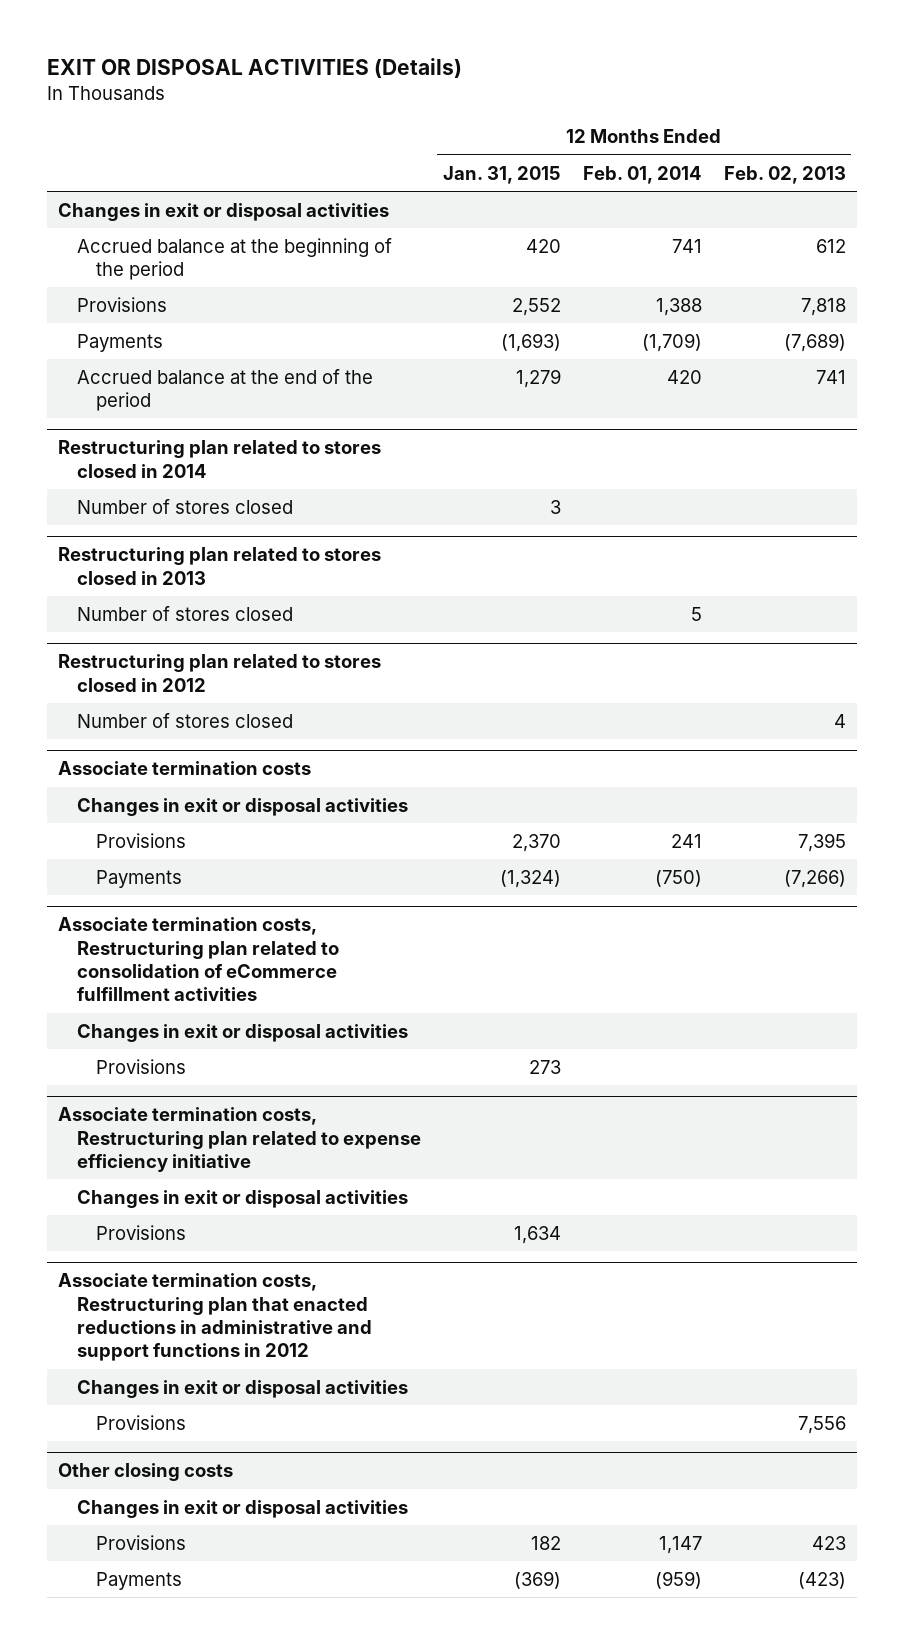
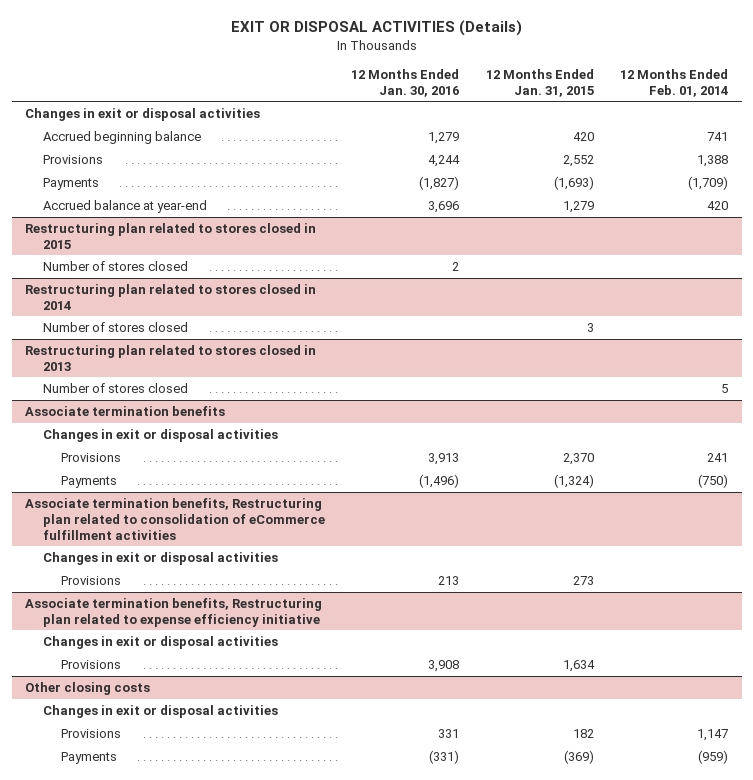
- | 12 Months Ended Jan. 31, 2015 | 12 Months Ended Feb. 01, 2014 | 12 Months Ended Feb. 02, 2013
+ | 12 Months Ended Jan. 30, 2016 | 12 Months Ended Jan. 31, 2015 | 12 Months Ended Feb. 01, 2014
- Accrued balance at the beginning of the period | 420 | 741 | 612
+ Accrued beginning balance | 1,279 | 420 | 741
- Accrued balance at the end of the period | 1,279 | 420 | 741
+ Accrued balance at year-end | 3,696 | 1,279 | 420
+ Restructuring plan related to stores closed in 2015
+ Number of stores closed | 2 | |
- Restructuring plan related to stores closed in 2012
- Number of stores closed | | | 4
- Associate termination costs
+ Associate termination benefits
- Associate termination costs, Restructuring plan related to consolidation of eCommerce fulfillment activities
+ Associate termination benefits, Restructuring plan related to consolidation of eCommerce fulfillment activities
- Associate termination costs, Restructuring plan related to expense efficiency initiative
+ Associate termination benefits, Restructuring plan related to expense efficiency initiative
- Associate termination costs, Restructuring plan that enacted reductions in administrative and support functions in 2012
- Changes in exit or disposal activities
- Provisions | | | 7,556

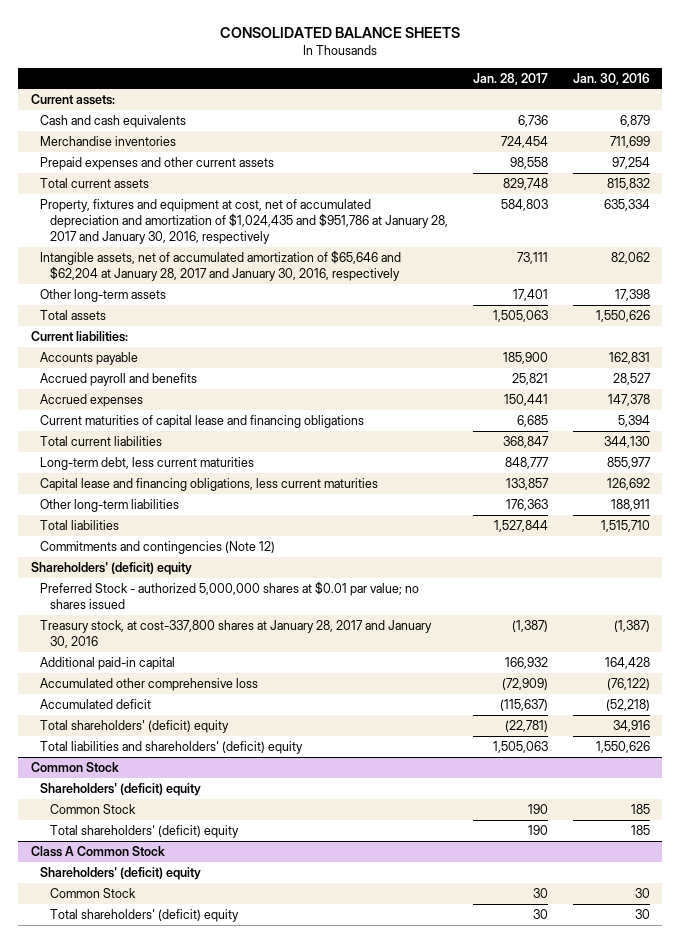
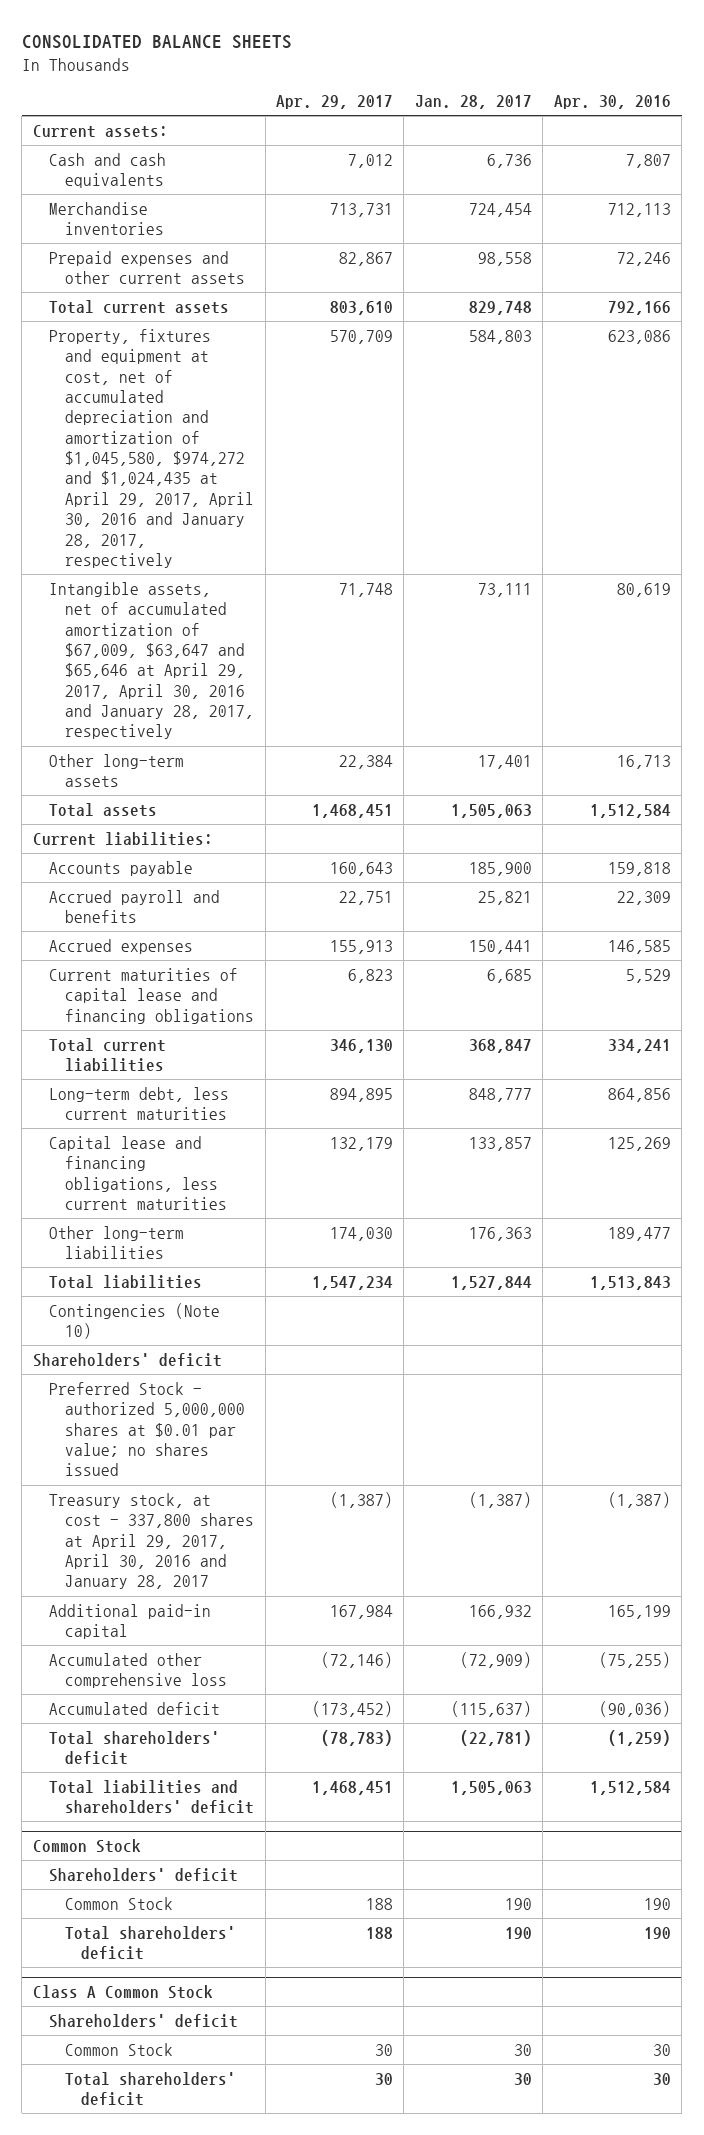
- | Jan. 28, 2017 | Jan. 30, 2016
+ | Apr. 29, 2017 | Jan. 28, 2017 | Apr. 30, 2016
- Property, fixtures and equipment at cost, net of accumulated depreciation and amortization of $1,024,435 and $951,786 at January 28, 2017 and January 30, 2016, respectively | 584,803 | 635,334
- Intangible assets, net of accumulated amortization of $65,646 and $62,204 at January 28, 2017 and January 30, 2016, respectively | 73,111 | 82,062
+ Property, fixtures and equipment at cost, net of accumulated depreciation and amortization of $1,045,580, $974,272 and $1,024,435 at April 29, 2017, April 30, 2016 and January 28, 2017, respectively | 570,709 | 584,803 | 623,086
+ Intangible assets, net of accumulated amortization of $67,009, $63,647 and $65,646 at April 29, 2017, April 30, 2016 and January 28, 2017, respectively | 71,748 | 73,111 | 80,619
- Commitments and contingencies (Note 12)
- Shareholders' (deficit) equity
+ Contingencies (Note 10)
+ Shareholders' deficit
- Treasury stock, at cost-337,800 shares at January 28, 2017 and January 30, 2016 | (1,387) | (1,387)
+ Treasury stock, at cost - 337,800 shares at April 29, 2017, April 30, 2016 and January 28, 2017 | (1,387) | (1,387) | (1,387)
- Total shareholders' (deficit) equity | (22,781) | 34,916
- Total liabilities and shareholders' (deficit) equity | 1,505,063 | 1,550,626
+ Total shareholders' deficit | (78,783) | (22,781) | (1,259)
+ Total liabilities and shareholders' deficit | 1,468,451 | 1,505,063 | 1,512,584
@ Common Stock
- Shareholders' (deficit) equity
+ Shareholders' deficit
- Total shareholders' (deficit) equity | 190 | 185
+ Total shareholders' deficit | 188 | 190 | 190
@ Class A Common Stock
- Shareholders' (deficit) equity
+ Shareholders' deficit
- Total shareholders' (deficit) equity | 30 | 30
+ Total shareholders' deficit | 30 | 30 | 30

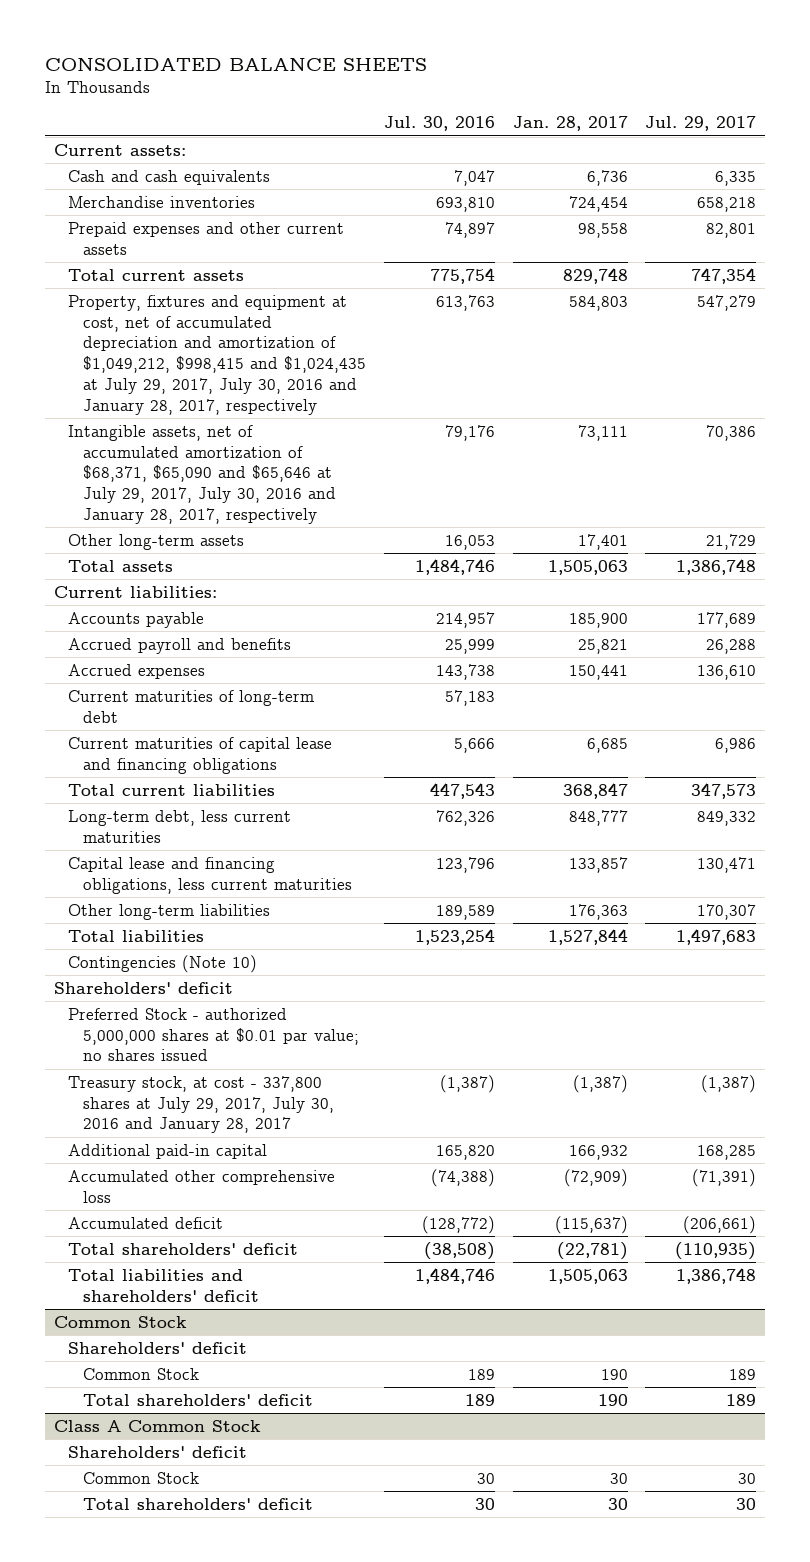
- | Apr. 29, 2017 | Jan. 28, 2017 | Apr. 30, 2016
+ | Jul. 30, 2016 | Jan. 28, 2017 | Jul. 29, 2017
- Property, fixtures and equipment at cost, net of accumulated depreciation and amortization of $1,045,580, $974,272 and $1,024,435 at April 29, 2017, April 30, 2016 and January 28, 2017, respectively | 570,709 | 584,803 | 623,086
- Intangible assets, net of accumulated amortization of $67,009, $63,647 and $65,646 at April 29, 2017, April 30, 2016 and January 28, 2017, respectively | 71,748 | 73,111 | 80,619
+ Property, fixtures and equipment at cost, net of accumulated depreciation and amortization of $1,049,212, $998,415 and $1,024,435 at July 29, 2017, July 30, 2016 and January 28, 2017, respectively | 613,763 | 584,803 | 547,279
+ Intangible assets, net of accumulated amortization of $68,371, $65,090 and $65,646 at July 29, 2017, July 30, 2016 and January 28, 2017, respectively | 79,176 | 73,111 | 70,386
+ Current maturities of long-term debt | 57,183 | |
- Treasury stock, at cost - 337,800 shares at April 29, 2017, April 30, 2016 and January 28, 2017 | (1,387) | (1,387) | (1,387)
+ Treasury stock, at cost - 337,800 shares at July 29, 2017, July 30, 2016 and January 28, 2017 | (1,387) | (1,387) | (1,387)

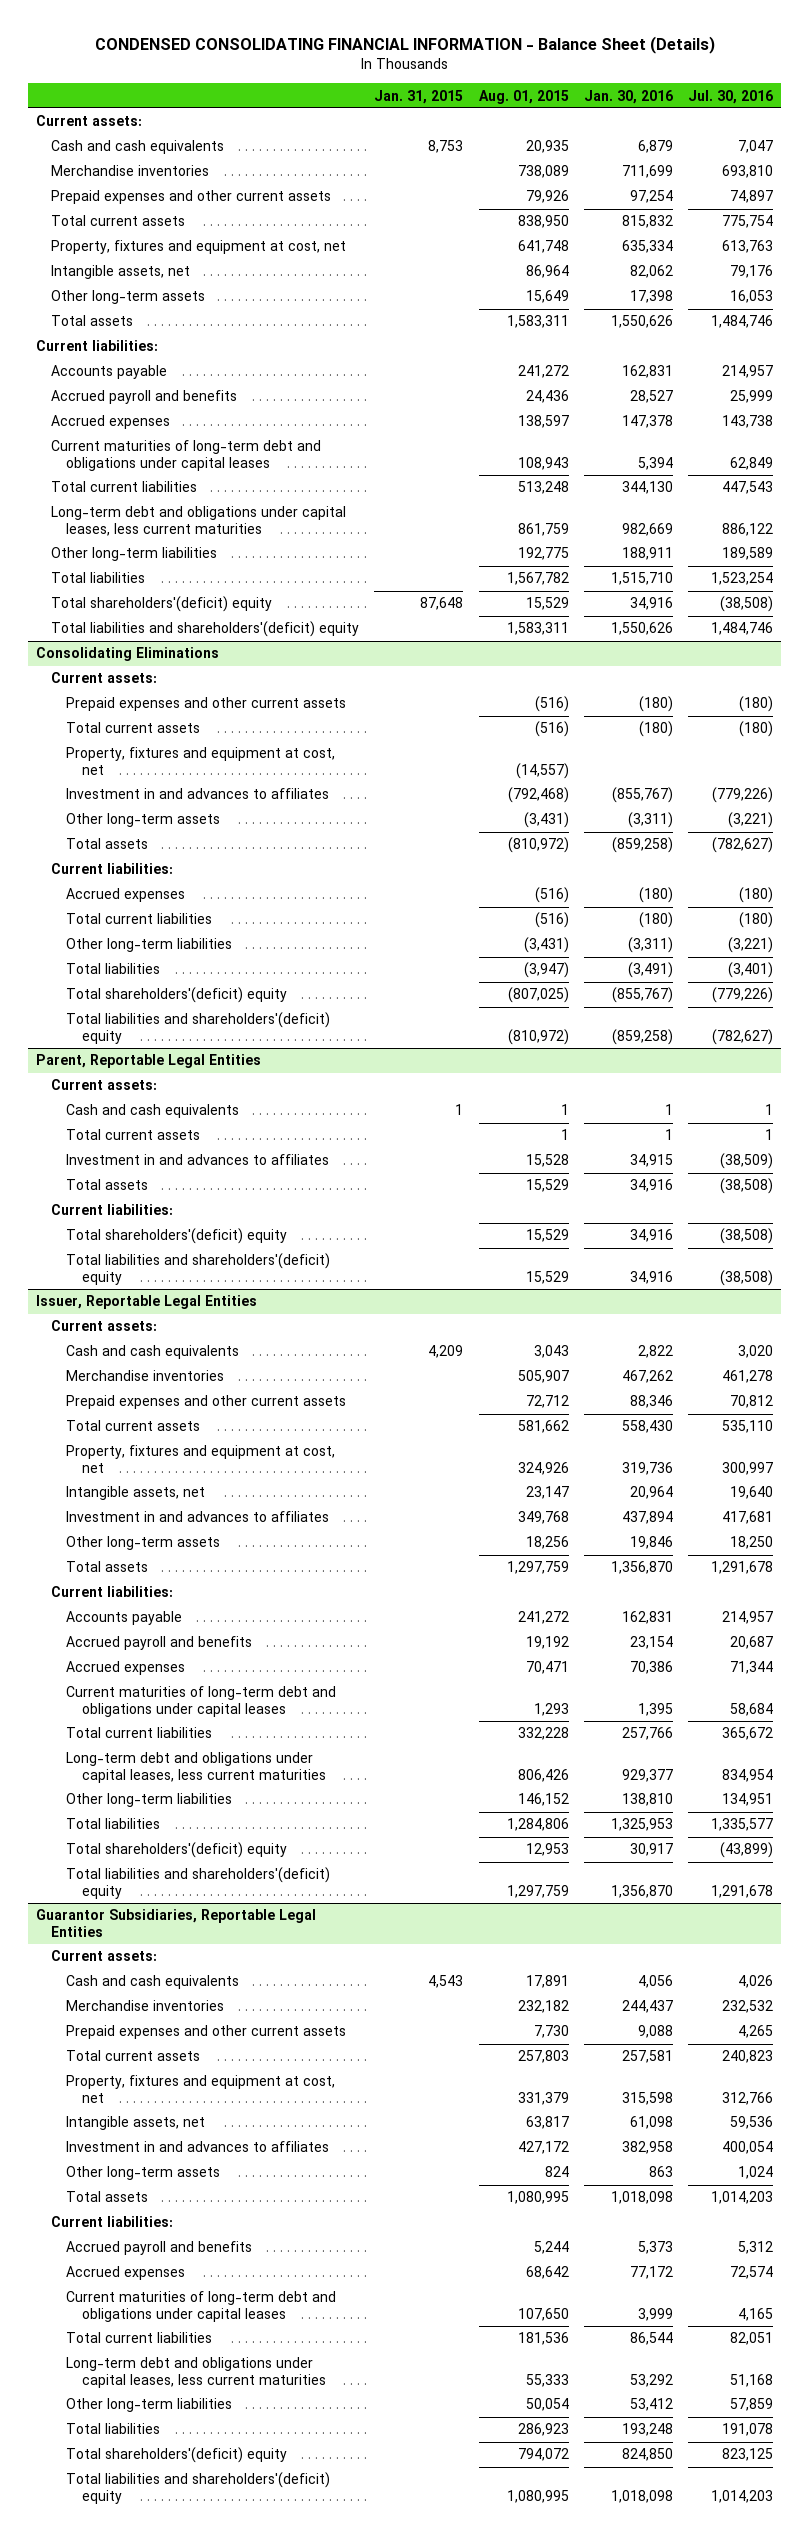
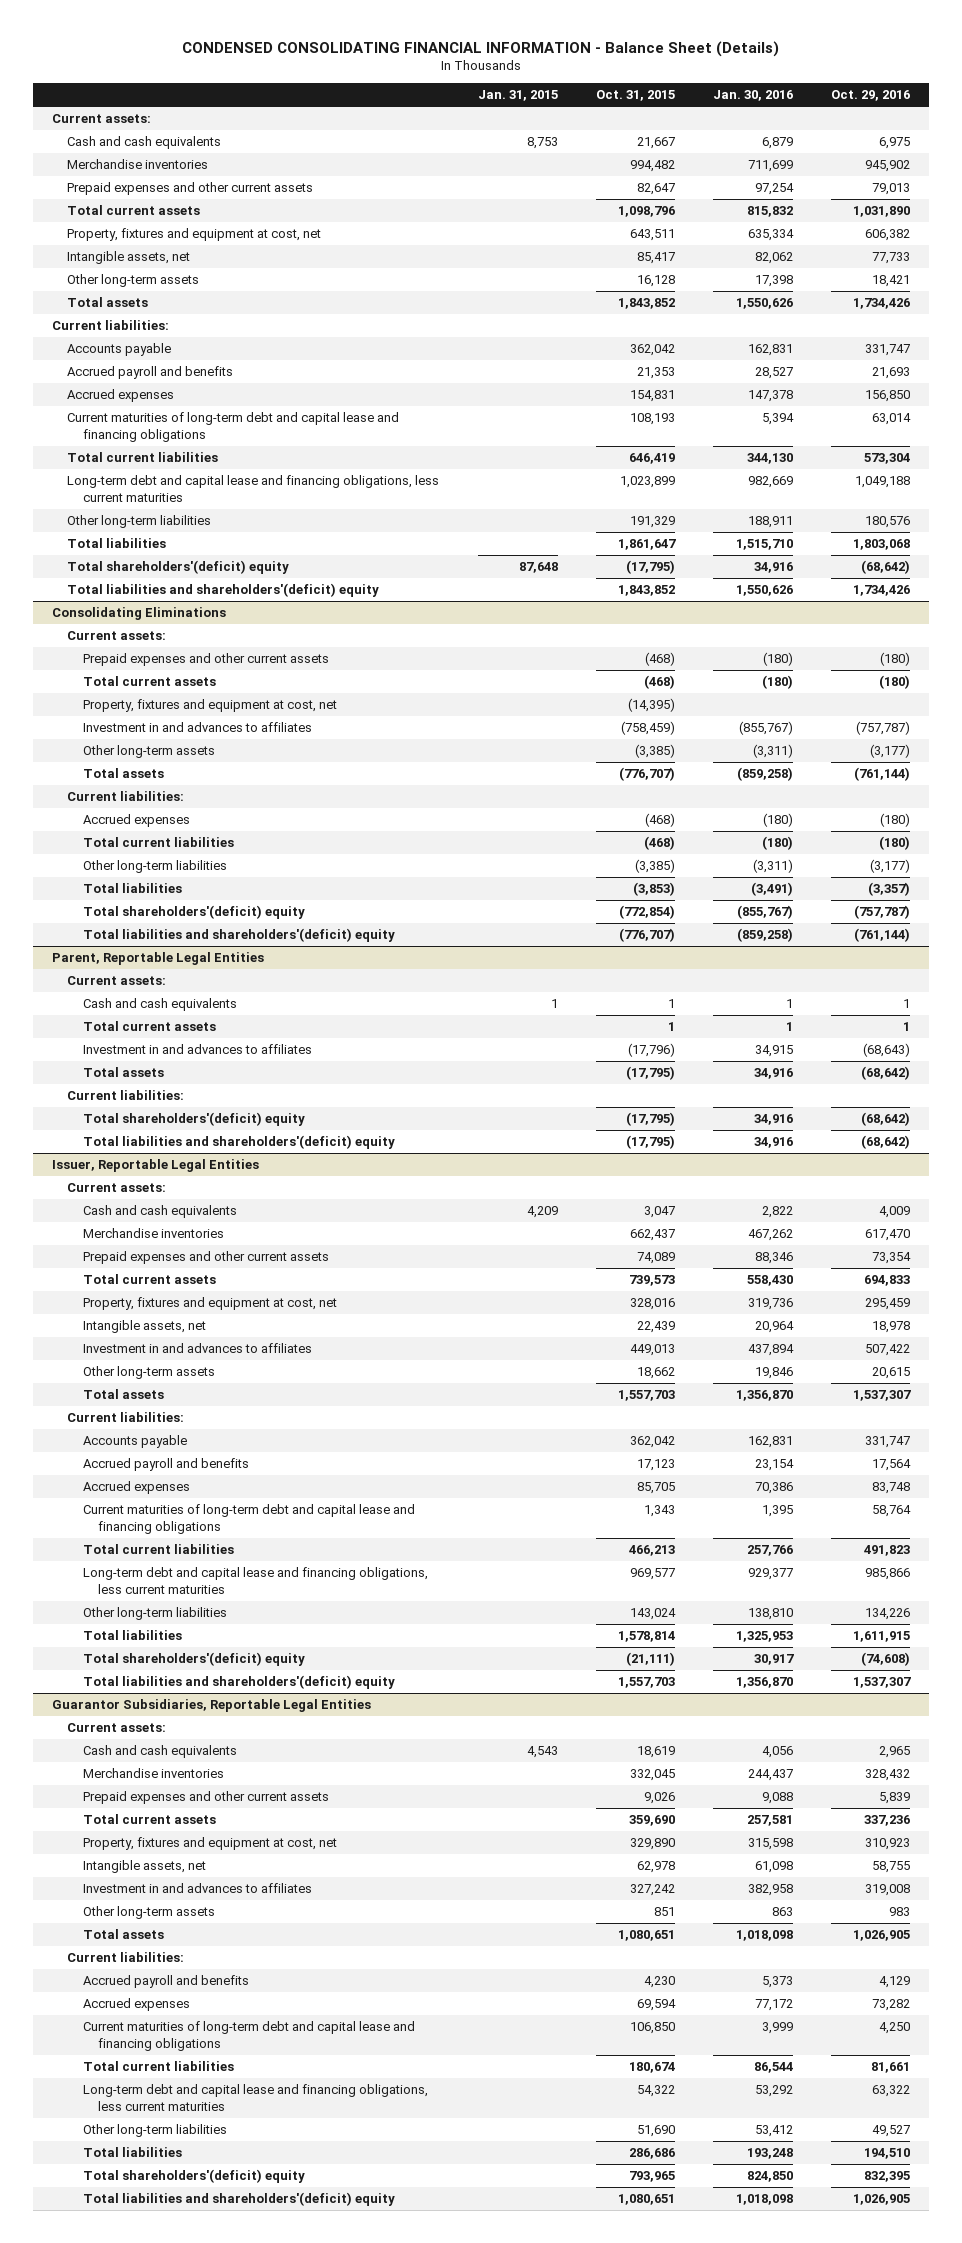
- | Jan. 31, 2015 | Aug. 01, 2015 | Jan. 30, 2016 | Jul. 30, 2016
+ | Jan. 31, 2015 | Oct. 31, 2015 | Jan. 30, 2016 | Oct. 29, 2016
- Current maturities of long-term debt and obligations under capital leases | | 108,943 | 5,394 | 62,849
+ Current maturities of long-term debt and capital lease and financing obligations | | 108,193 | 5,394 | 63,014
- Long-term debt and obligations under capital leases, less current maturities | | 861,759 | 982,669 | 886,122
+ Long-term debt and capital lease and financing obligations, less current maturities | | 1,023,899 | 982,669 | 1,049,188
@ Issuer, Reportable Legal Entities
- Current maturities of long-term debt and obligations under capital leases | | 1,293 | 1,395 | 58,684
+ Current maturities of long-term debt and capital lease and financing obligations | | 1,343 | 1,395 | 58,764
- Long-term debt and obligations under capital leases, less current maturities | | 806,426 | 929,377 | 834,954
+ Long-term debt and capital lease and financing obligations, less current maturities | | 969,577 | 929,377 | 985,866
@ Guarantor Subsidiaries, Reportable Legal Entities
- Current maturities of long-term debt and obligations under capital leases | | 107,650 | 3,999 | 4,165
+ Current maturities of long-term debt and capital lease and financing obligations | | 106,850 | 3,999 | 4,250
- Long-term debt and obligations under capital leases, less current maturities | | 55,333 | 53,292 | 51,168
+ Long-term debt and capital lease and financing obligations, less current maturities | | 54,322 | 53,292 | 63,322

